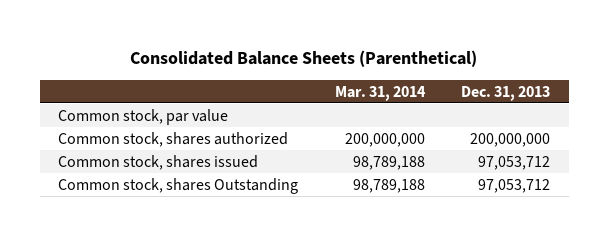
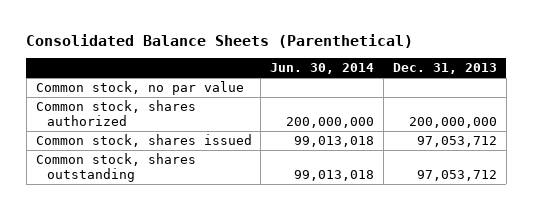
- | Mar. 31, 2014 | Dec. 31, 2013
+ | Jun. 30, 2014 | Dec. 31, 2013
- Common stock, par value
+ Common stock, no par value
- Common stock, shares Outstanding | 98,789,188 | 97,053,712
+ Common stock, shares outstanding | 99,013,018 | 97,053,712

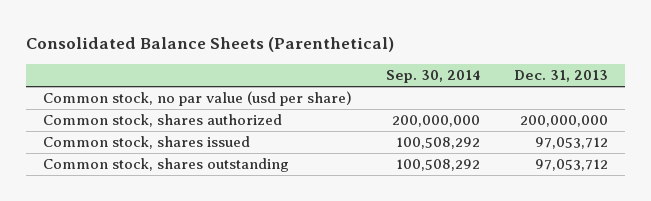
- | Jun. 30, 2014 | Dec. 31, 2013
+ | Sep. 30, 2014 | Dec. 31, 2013
- Common stock, no par value
+ Common stock, no par value (usd per share)

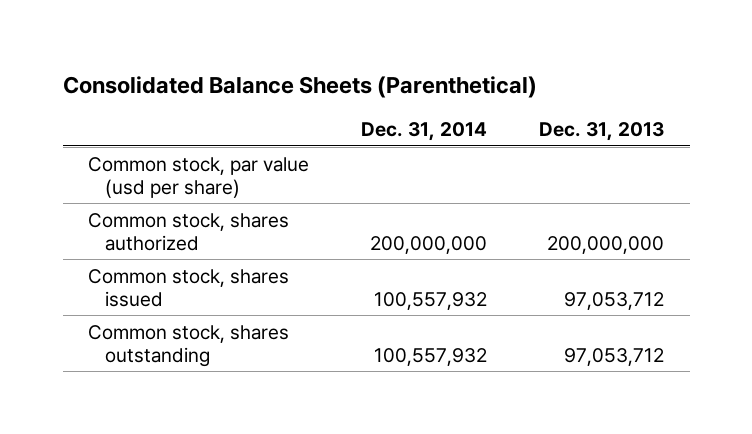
- | Sep. 30, 2014 | Dec. 31, 2013
+ | Dec. 31, 2014 | Dec. 31, 2013
- Common stock, no par value (usd per share)
+ Common stock, par value (usd per share)

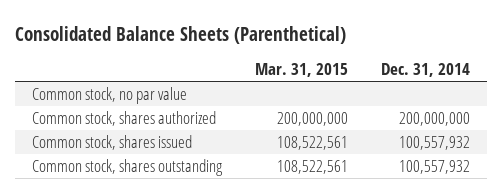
- | Dec. 31, 2014 | Dec. 31, 2013
+ | Mar. 31, 2015 | Dec. 31, 2014
- Common stock, par value (usd per share)
+ Common stock, no par value

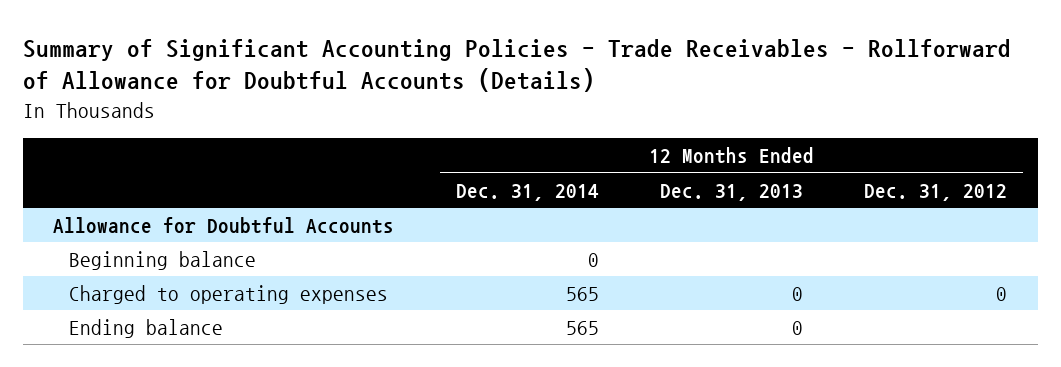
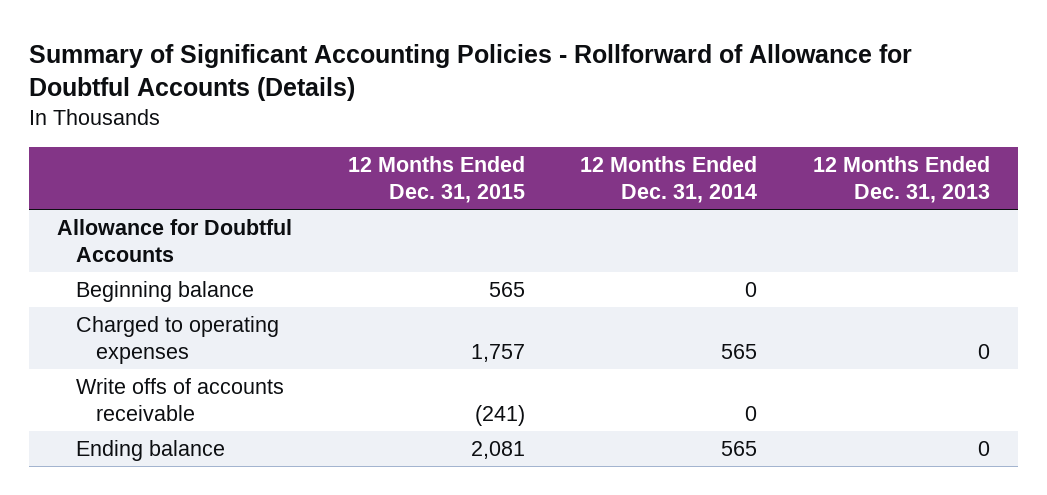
- Summary of Significant Accounting Policies - Trade Receivables - Rollforward of Allowance for Doubtful Accounts (Details)
+ Summary of Significant Accounting Policies - Rollforward of Allowance for Doubtful Accounts (Details)
- | 12 Months Ended Dec. 31, 2014 | 12 Months Ended Dec. 31, 2013 | 12 Months Ended Dec. 31, 2012
+ | 12 Months Ended Dec. 31, 2015 | 12 Months Ended Dec. 31, 2014 | 12 Months Ended Dec. 31, 2013
+ Write offs of accounts receivable | (241) | 0 |

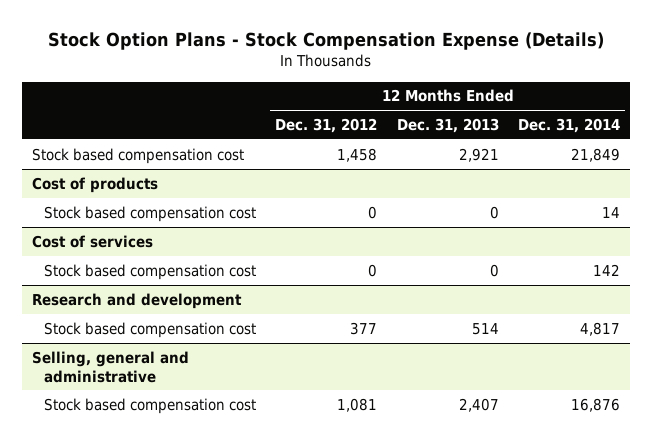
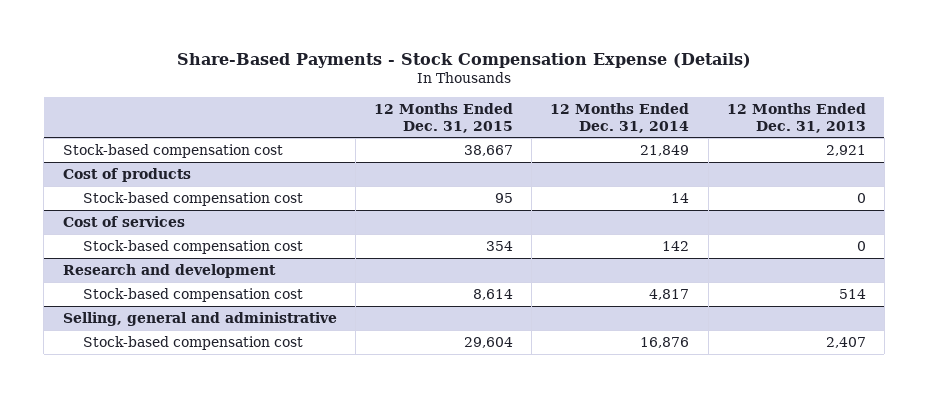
- Stock Option Plans - Stock Compensation Expense (Details)
+ Share-Based Payments - Stock Compensation Expense (Details)
- | 12 Months Ended Dec. 31, 2012 | 12 Months Ended Dec. 31, 2013 | 12 Months Ended Dec. 31, 2014
+ | 12 Months Ended Dec. 31, 2015 | 12 Months Ended Dec. 31, 2014 | 12 Months Ended Dec. 31, 2013
- Stock based compensation cost | 1,458 | 2,921 | 21,849
+ Stock-based compensation cost | 38,667 | 21,849 | 2,921
@ Cost of products
- Stock based compensation cost | 0 | 0 | 14
+ Stock-based compensation cost | 95 | 14 | 0
@ Cost of services
- Stock based compensation cost | 0 | 0 | 142
+ Stock-based compensation cost | 354 | 142 | 0
@ Research and development
- Stock based compensation cost | 377 | 514 | 4,817
+ Stock-based compensation cost | 8,614 | 4,817 | 514
@ Selling, general and administrative
- Stock based compensation cost | 1,081 | 2,407 | 16,876
+ Stock-based compensation cost | 29,604 | 16,876 | 2,407

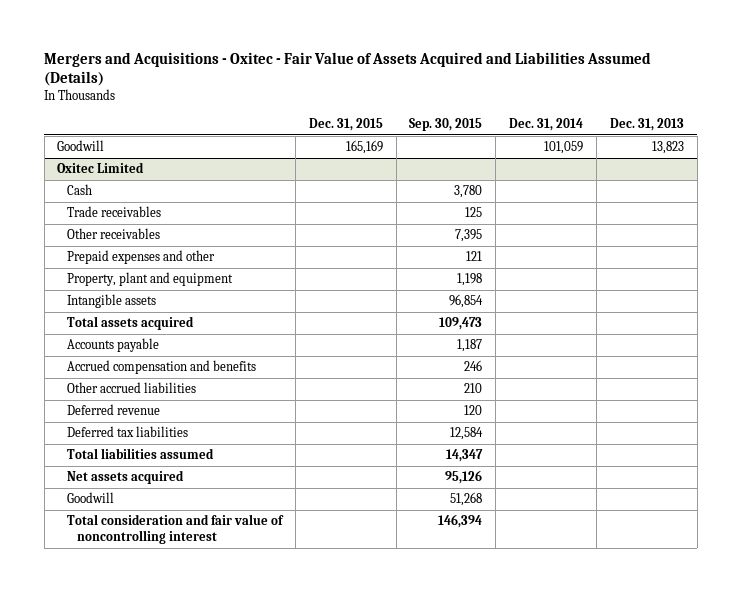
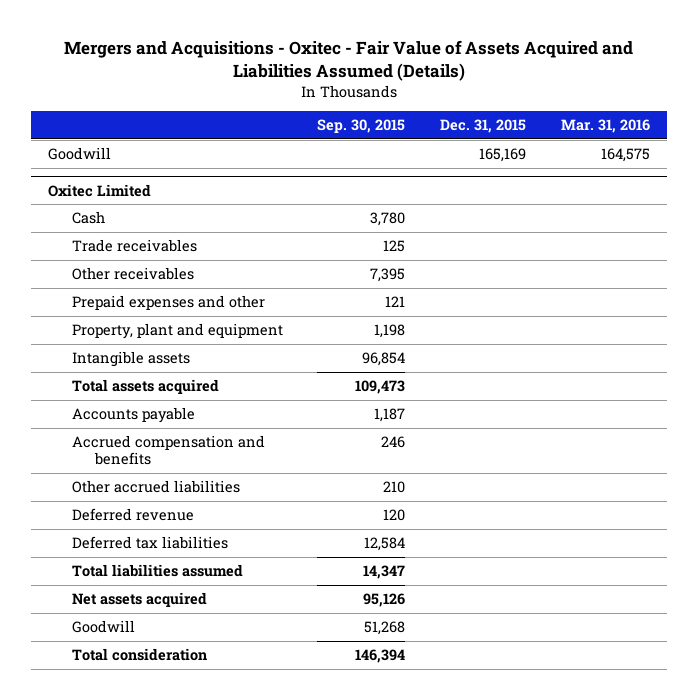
- | Dec. 31, 2015 | Sep. 30, 2015 | Dec. 31, 2014 | Dec. 31, 2013
+ | Sep. 30, 2015 | Dec. 31, 2015 | Mar. 31, 2016
@ Oxitec Limited
- Total consideration and fair value of noncontrolling interest | | 146,394 | |
+ Total consideration | 146,394 | |

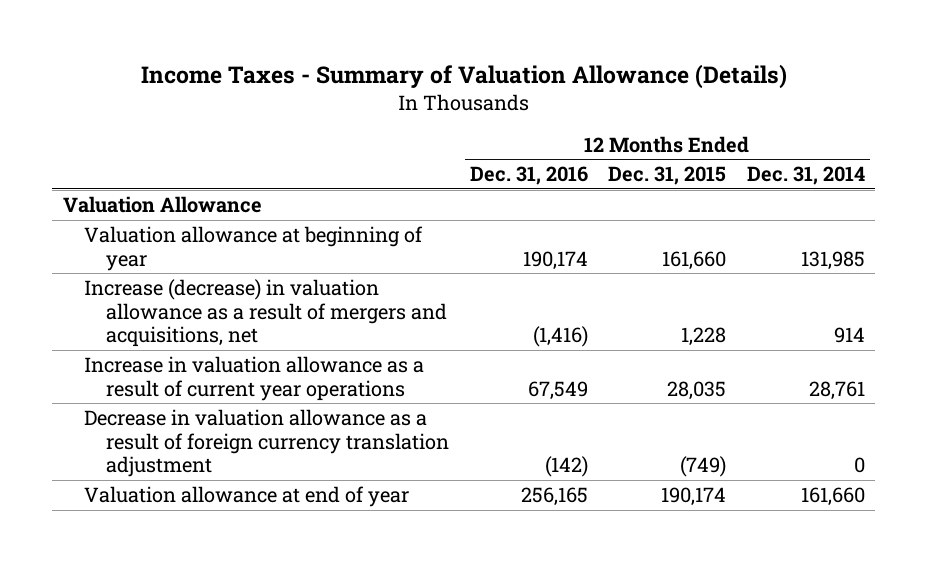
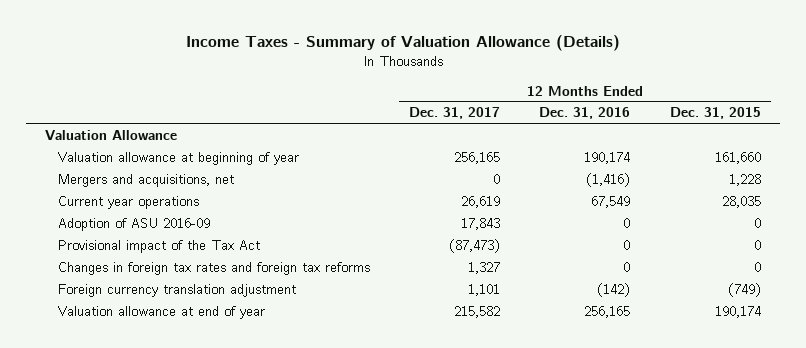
- | 12 Months Ended Dec. 31, 2016 | 12 Months Ended Dec. 31, 2015 | 12 Months Ended Dec. 31, 2014
+ | 12 Months Ended Dec. 31, 2017 | 12 Months Ended Dec. 31, 2016 | 12 Months Ended Dec. 31, 2015
- Increase (decrease) in valuation allowance as a result of mergers and acquisitions, net | (1,416) | 1,228 | 914
- Increase in valuation allowance as a result of current year operations | 67,549 | 28,035 | 28,761
- Decrease in valuation allowance as a result of foreign currency translation adjustment | (142) | (749) | 0
+ Mergers and acquisitions, net | 0 | (1,416) | 1,228
+ Current year operations | 26,619 | 67,549 | 28,035
+ Adoption of ASU 2016-09 | 17,843 | 0 | 0
+ Provisional impact of the Tax Act | (87,473) | 0 | 0
+ Changes in foreign tax rates and foreign tax reforms | 1,327 | 0 | 0
+ Foreign currency translation adjustment | 1,101 | (142) | (749)

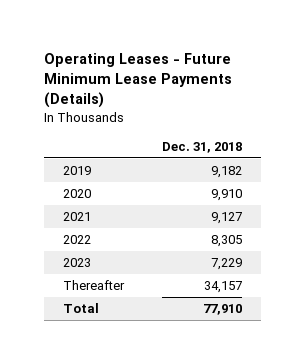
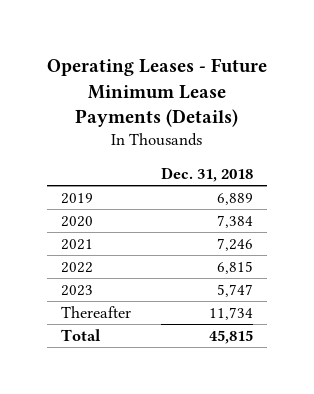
- 2019 | 9,182
- 2020 | 9,910
- 2021 | 9,127
- 2022 | 8,305
- 2023 | 7,229
- Thereafter | 34,157
- Total | 77,910
+ 2019 | 6,889
+ 2020 | 7,384
+ 2021 | 7,246
+ 2022 | 6,815
+ 2023 | 5,747
+ Thereafter | 11,734
+ Total | 45,815

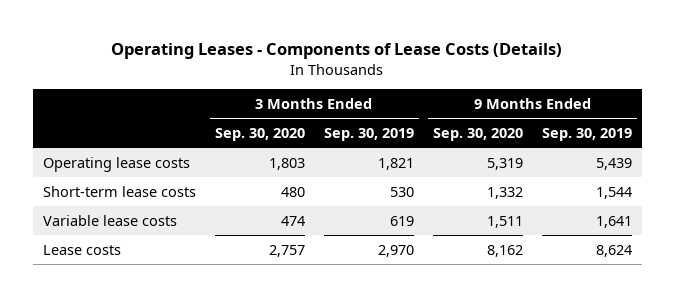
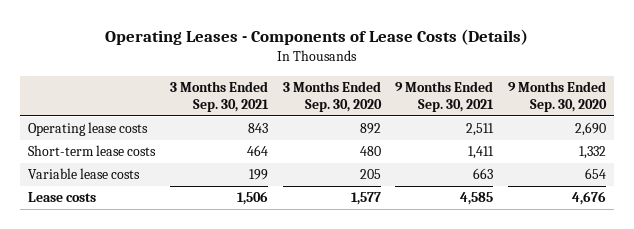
- | 3 Months Ended Sep. 30, 2020 | 3 Months Ended Sep. 30, 2019 | 9 Months Ended Sep. 30, 2020 | 9 Months Ended Sep. 30, 2019
+ | 3 Months Ended Sep. 30, 2021 | 3 Months Ended Sep. 30, 2020 | 9 Months Ended Sep. 30, 2021 | 9 Months Ended Sep. 30, 2020
- Operating lease costs | 1,803 | 1,821 | 5,319 | 5,439
+ Operating lease costs | 843 | 892 | 2,511 | 2,690
- Variable lease costs | 474 | 619 | 1,511 | 1,641
- Lease costs | 2,757 | 2,970 | 8,162 | 8,624
+ Variable lease costs | 199 | 205 | 663 | 654
+ Lease costs | 1,506 | 1,577 | 4,585 | 4,676

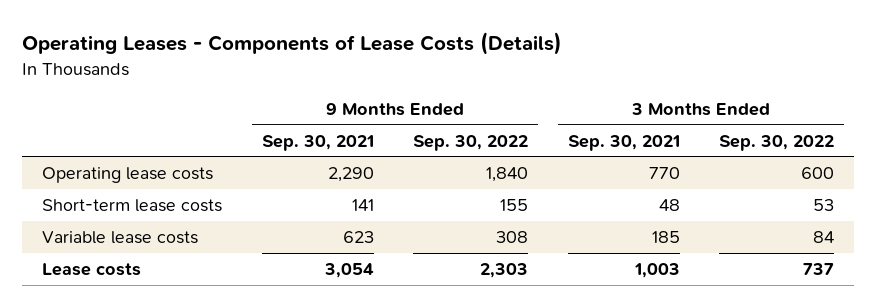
- | 3 Months Ended Sep. 30, 2021 | 3 Months Ended Sep. 30, 2020 | 9 Months Ended Sep. 30, 2021 | 9 Months Ended Sep. 30, 2020
+ | 9 Months Ended Sep. 30, 2021 | 9 Months Ended Sep. 30, 2022 | 3 Months Ended Sep. 30, 2021 | 3 Months Ended Sep. 30, 2022
- Operating lease costs | 843 | 892 | 2,511 | 2,690
- Short-term lease costs | 464 | 480 | 1,411 | 1,332
- Variable lease costs | 199 | 205 | 663 | 654
- Lease costs | 1,506 | 1,577 | 4,585 | 4,676
+ Operating lease costs | 2,290 | 1,840 | 770 | 600
+ Short-term lease costs | 141 | 155 | 48 | 53
+ Variable lease costs | 623 | 308 | 185 | 84
+ Lease costs | 3,054 | 2,303 | 1,003 | 737

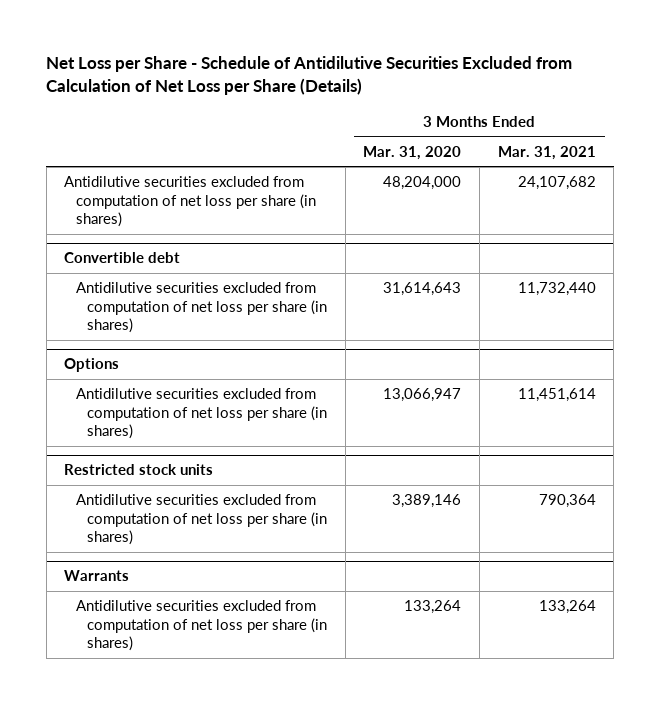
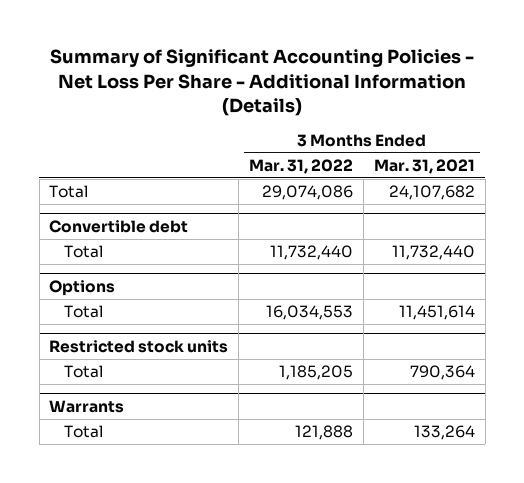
- Net Loss per Share - Schedule of Antidilutive Securities Excluded from Calculation of Net Loss per Share (Details)
+ Summary of Significant Accounting Policies - Net Loss Per Share - Additional Information (Details)
- | 3 Months Ended Mar. 31, 2020 | 3 Months Ended Mar. 31, 2021
+ | 3 Months Ended Mar. 31, 2022 | 3 Months Ended Mar. 31, 2021
- Antidilutive securities excluded from computation of net loss per share (in shares) | 48,204,000 | 24,107,682
+ Total | 29,074,086 | 24,107,682
@ Convertible debt
- Antidilutive securities excluded from computation of net loss per share (in shares) | 31,614,643 | 11,732,440
+ Total | 11,732,440 | 11,732,440
@ Options
- Antidilutive securities excluded from computation of net loss per share (in shares) | 13,066,947 | 11,451,614
+ Total | 16,034,553 | 11,451,614
@ Restricted stock units
- Antidilutive securities excluded from computation of net loss per share (in shares) | 3,389,146 | 790,364
+ Total | 1,185,205 | 790,364
@ Warrants
- Antidilutive securities excluded from computation of net loss per share (in shares) | 133,264 | 133,264
+ Total | 121,888 | 133,264

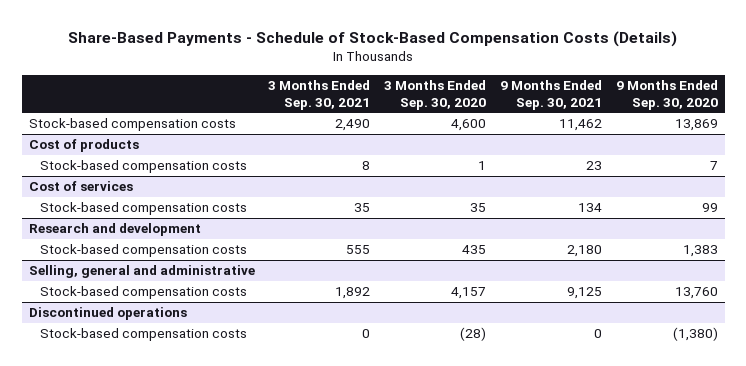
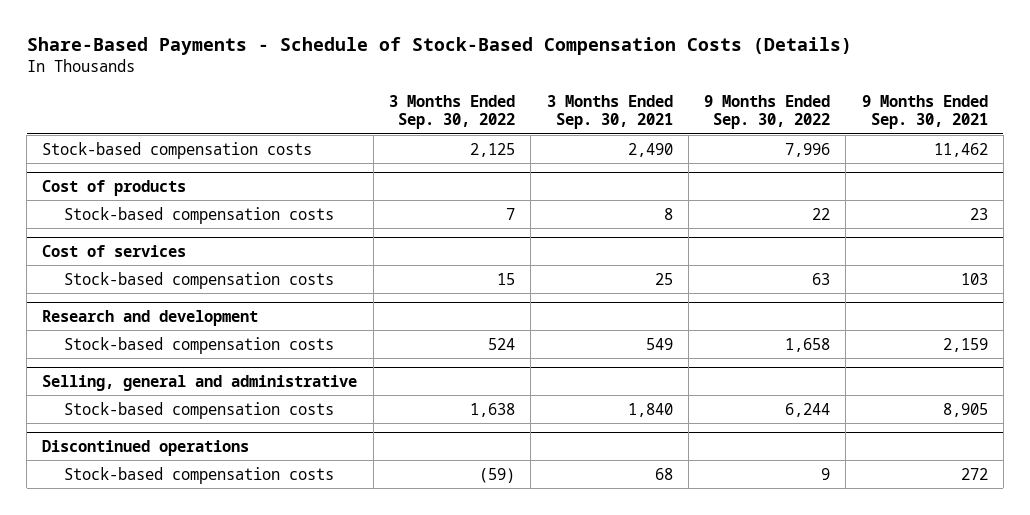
- | 3 Months Ended Sep. 30, 2021 | 3 Months Ended Sep. 30, 2020 | 9 Months Ended Sep. 30, 2021 | 9 Months Ended Sep. 30, 2020
+ | 3 Months Ended Sep. 30, 2022 | 3 Months Ended Sep. 30, 2021 | 9 Months Ended Sep. 30, 2022 | 9 Months Ended Sep. 30, 2021
@ Cost of services
- Stock-based compensation costs | 35 | 35 | 134 | 99
+ Stock-based compensation costs | 15 | 25 | 63 | 103
@ Research and development
- Stock-based compensation costs | 555 | 435 | 2,180 | 1,383
+ Stock-based compensation costs | 524 | 549 | 1,658 | 2,159
@ Selling, general and administrative
- Stock-based compensation costs | 1,892 | 4,157 | 9,125 | 13,760
+ Stock-based compensation costs | 1,638 | 1,840 | 6,244 | 8,905
@ Discontinued operations
- Stock-based compensation costs | 0 | (28) | 0 | (1,380)
+ Stock-based compensation costs | (59) | 68 | 9 | 272

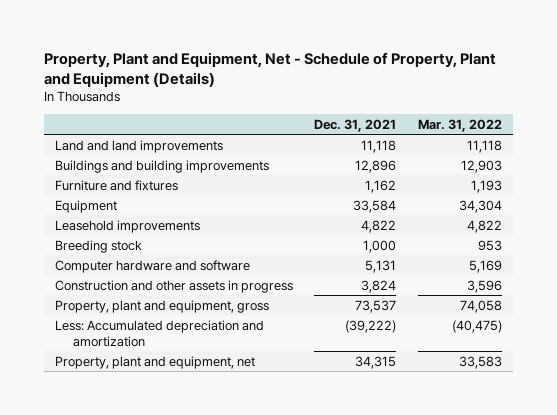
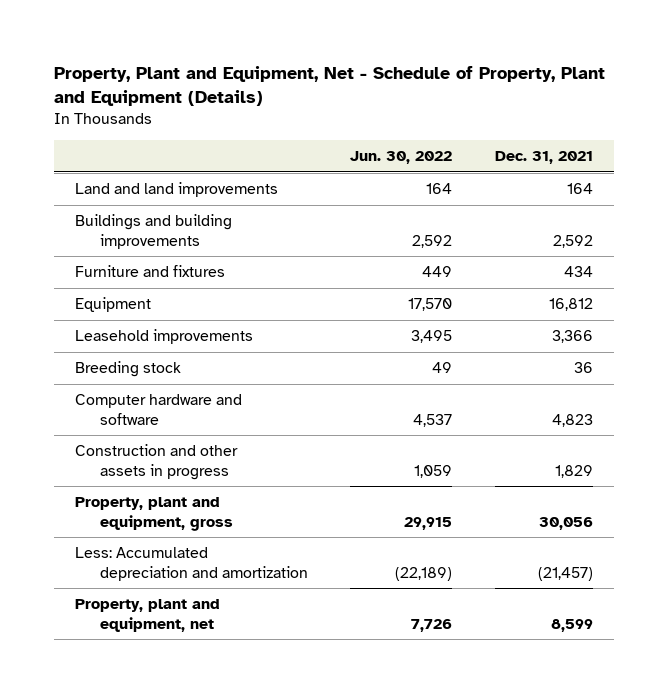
- | Dec. 31, 2021 | Mar. 31, 2022
+ | Jun. 30, 2022 | Dec. 31, 2021
- Land and land improvements | 11,118 | 11,118
- Buildings and building improvements | 12,896 | 12,903
- Furniture and fixtures | 1,162 | 1,193
- Equipment | 33,584 | 34,304
- Leasehold improvements | 4,822 | 4,822
- Breeding stock | 1,000 | 953
- Computer hardware and software | 5,131 | 5,169
- Construction and other assets in progress | 3,824 | 3,596
- Property, plant and equipment, gross | 73,537 | 74,058
- Less: Accumulated depreciation and amortization | (39,222) | (40,475)
- Property, plant and equipment, net | 34,315 | 33,583
+ Land and land improvements | 164 | 164
+ Buildings and building improvements | 2,592 | 2,592
+ Furniture and fixtures | 449 | 434
+ Equipment | 17,570 | 16,812
+ Leasehold improvements | 3,495 | 3,366
+ Breeding stock | 49 | 36
+ Computer hardware and software | 4,537 | 4,823
+ Construction and other assets in progress | 1,059 | 1,829
+ Property, plant and equipment, gross | 29,915 | 30,056
+ Less: Accumulated depreciation and amortization | (22,189) | (21,457)
+ Property, plant and equipment, net | 7,726 | 8,599

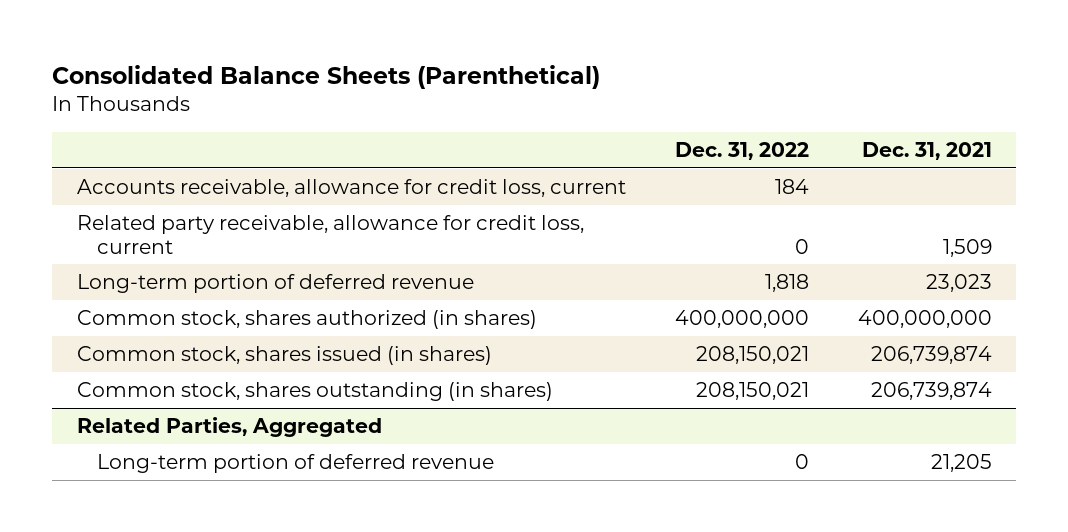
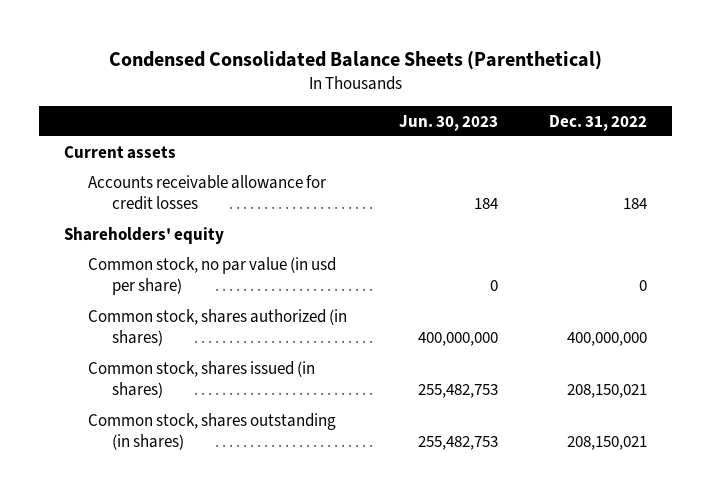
- Consolidated Balance Sheets (Parenthetical)
+ Condensed Consolidated Balance Sheets (Parenthetical)
- | Dec. 31, 2022 | Dec. 31, 2021
+ | Jun. 30, 2023 | Dec. 31, 2022
- Accounts receivable, allowance for credit loss, current | 184 |
- Related party receivable, allowance for credit loss, current | 0 | 1,509
- Long-term portion of deferred revenue | 1,818 | 23,023
+ Current assets
+ Accounts receivable allowance for credit losses | 184 | 184
+ Shareholders' equity
+ Common stock, no par value (in usd per share) | 0 | 0
- Related Parties, Aggregated
- Long-term portion of deferred revenue | 0 | 21,205

